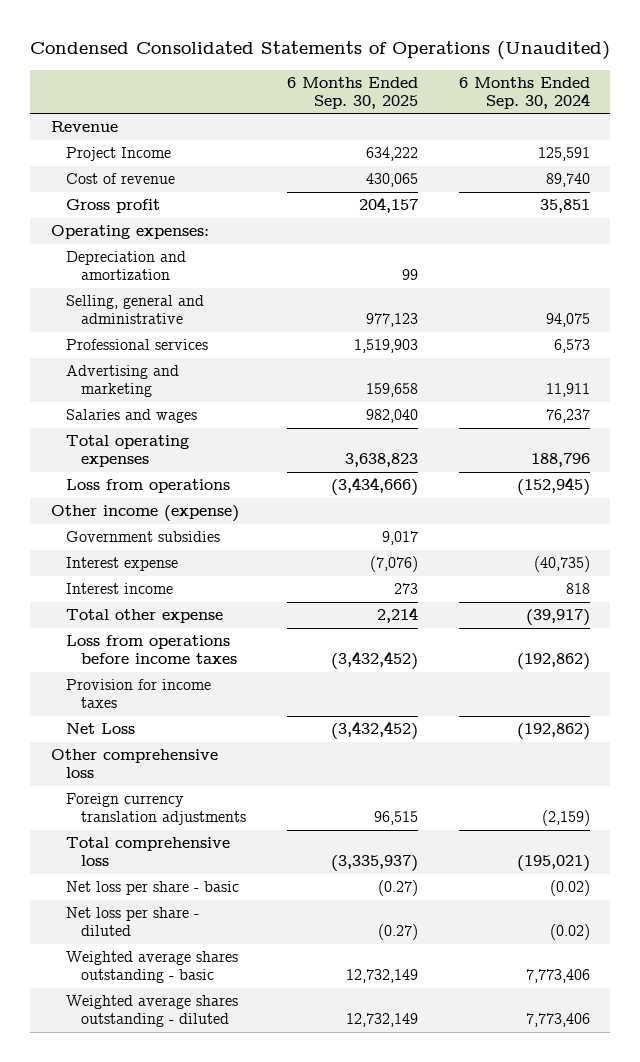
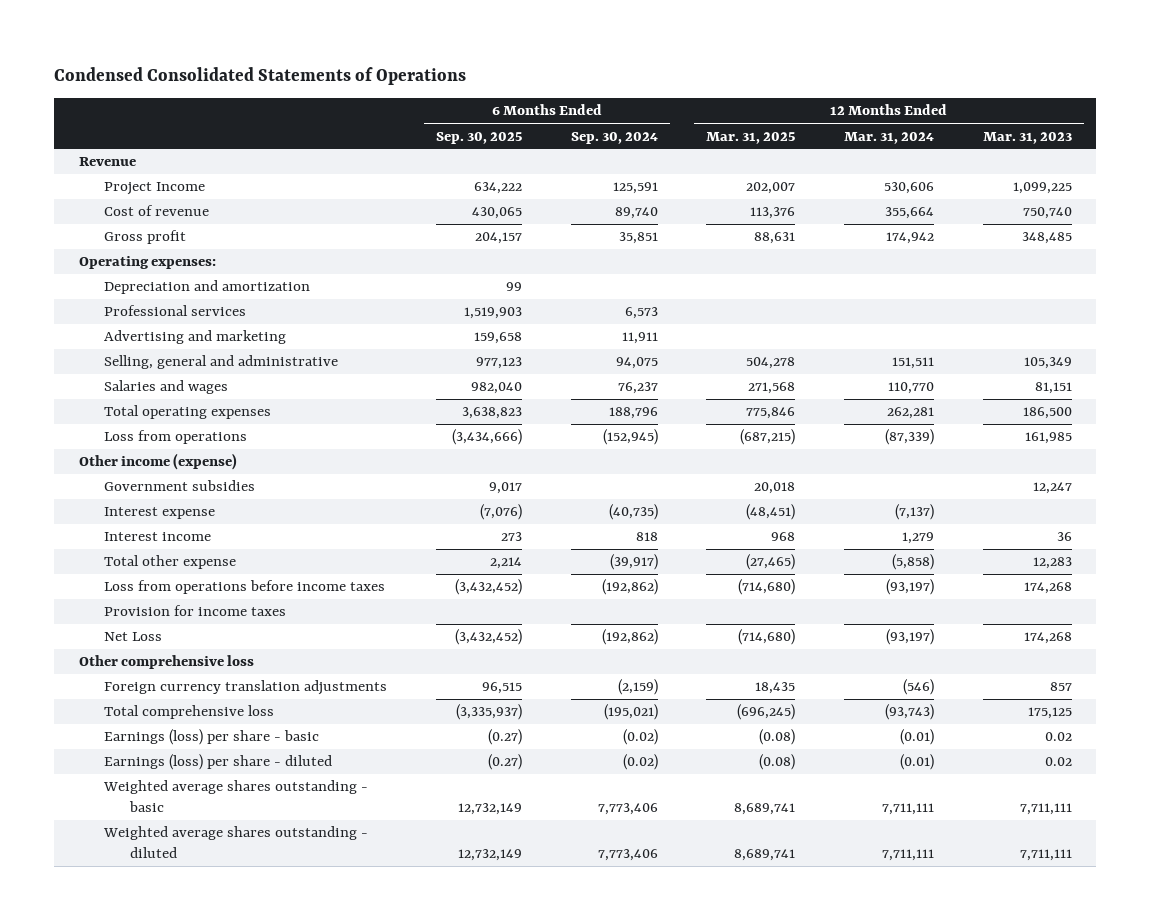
- Condensed Consolidated Statements of Operations (Unaudited)
+ Condensed Consolidated Statements of Operations
- | 6 Months Ended Sep. 30, 2025 | 6 Months Ended Sep. 30, 2024
+ | 6 Months Ended Sep. 30, 2025 | 6 Months Ended Sep. 30, 2024 | 12 Months Ended Mar. 31, 2025 | 12 Months Ended Mar. 31, 2024 | 12 Months Ended Mar. 31, 2023
moved down: Selling, general and administrative | 977,123 | 94,075 | 504,278 | 151,511 | 105,349
- Net loss per share - basic | (0.27) | (0.02)
- Net loss per share - diluted | (0.27) | (0.02)
+ Earnings (loss) per share - basic | (0.27) | (0.02) | (0.08) | (0.01) | 0.02
+ Earnings (loss) per share - diluted | (0.27) | (0.02) | (0.08) | (0.01) | 0.02

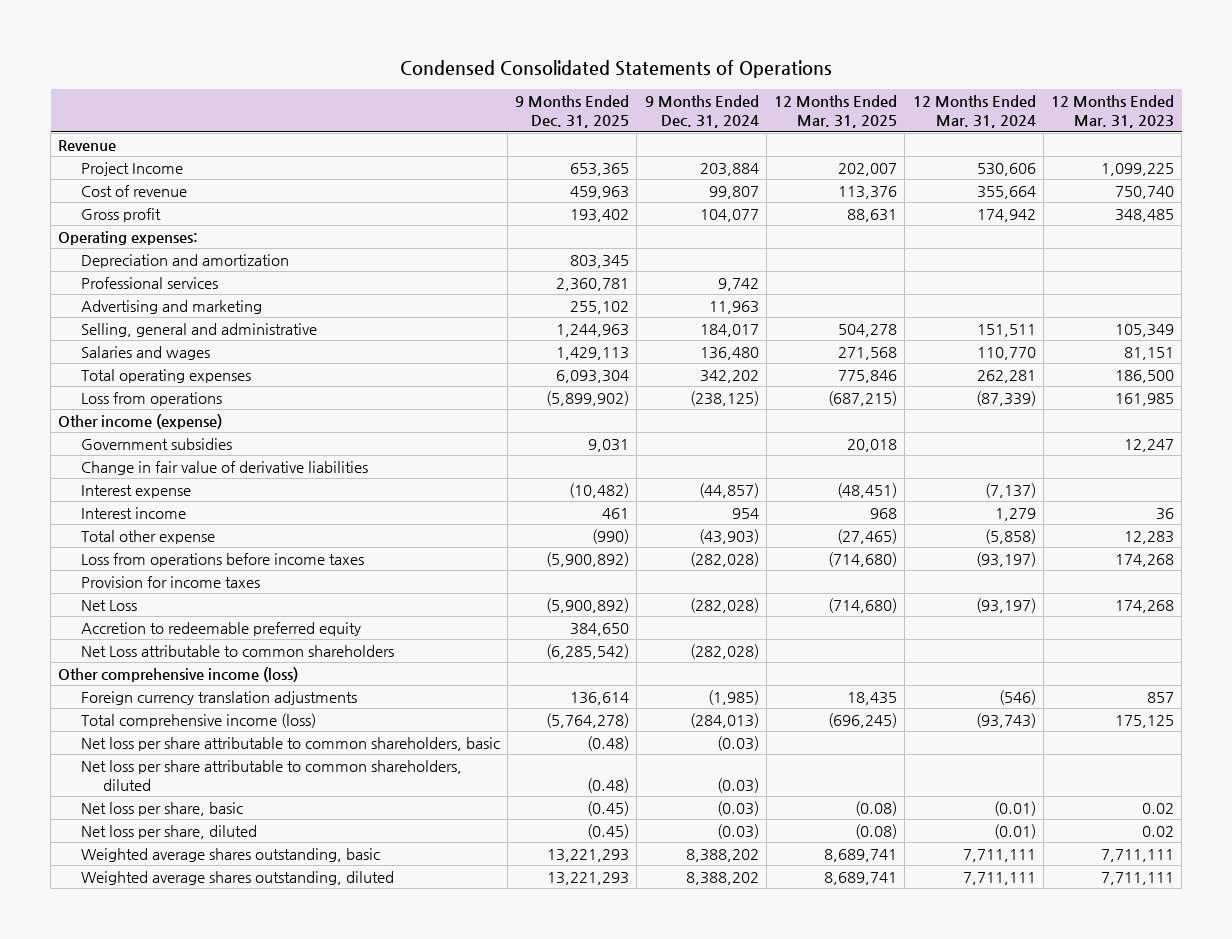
- | 6 Months Ended Sep. 30, 2025 | 6 Months Ended Sep. 30, 2024 | 12 Months Ended Mar. 31, 2025 | 12 Months Ended Mar. 31, 2024 | 12 Months Ended Mar. 31, 2023
+ | 9 Months Ended Dec. 31, 2025 | 9 Months Ended Dec. 31, 2024 | 12 Months Ended Mar. 31, 2025 | 12 Months Ended Mar. 31, 2024 | 12 Months Ended Mar. 31, 2023
+ Change in fair value of derivative liabilities
- Other comprehensive loss
+ Accretion to redeemable preferred equity | 384,650 | | | |
+ Net Loss attributable to common shareholders | (6,285,542) | (282,028) | | |
+ Other comprehensive income (loss)
- Total comprehensive loss | (3,335,937) | (195,021) | (696,245) | (93,743) | 175,125
- Earnings (loss) per share - basic | (0.27) | (0.02) | (0.08) | (0.01) | 0.02
- Earnings (loss) per share - diluted | (0.27) | (0.02) | (0.08) | (0.01) | 0.02
- Weighted average shares outstanding - basic | 12,732,149 | 7,773,406 | 8,689,741 | 7,711,111 | 7,711,111
- Weighted average shares outstanding - diluted | 12,732,149 | 7,773,406 | 8,689,741 | 7,711,111 | 7,711,111
+ Total comprehensive income (loss) | (5,764,278) | (284,013) | (696,245) | (93,743) | 175,125
+ Net loss per share attributable to common shareholders, basic | (0.48) | (0.03) | | |
+ Net loss per share attributable to common shareholders, diluted | (0.48) | (0.03) | | |
+ Net loss per share, basic | (0.45) | (0.03) | (0.08) | (0.01) | 0.02
+ Net loss per share, diluted | (0.45) | (0.03) | (0.08) | (0.01) | 0.02
+ Weighted average shares outstanding, basic | 13,221,293 | 8,388,202 | 8,689,741 | 7,711,111 | 7,711,111
+ Weighted average shares outstanding, diluted | 13,221,293 | 8,388,202 | 8,689,741 | 7,711,111 | 7,711,111

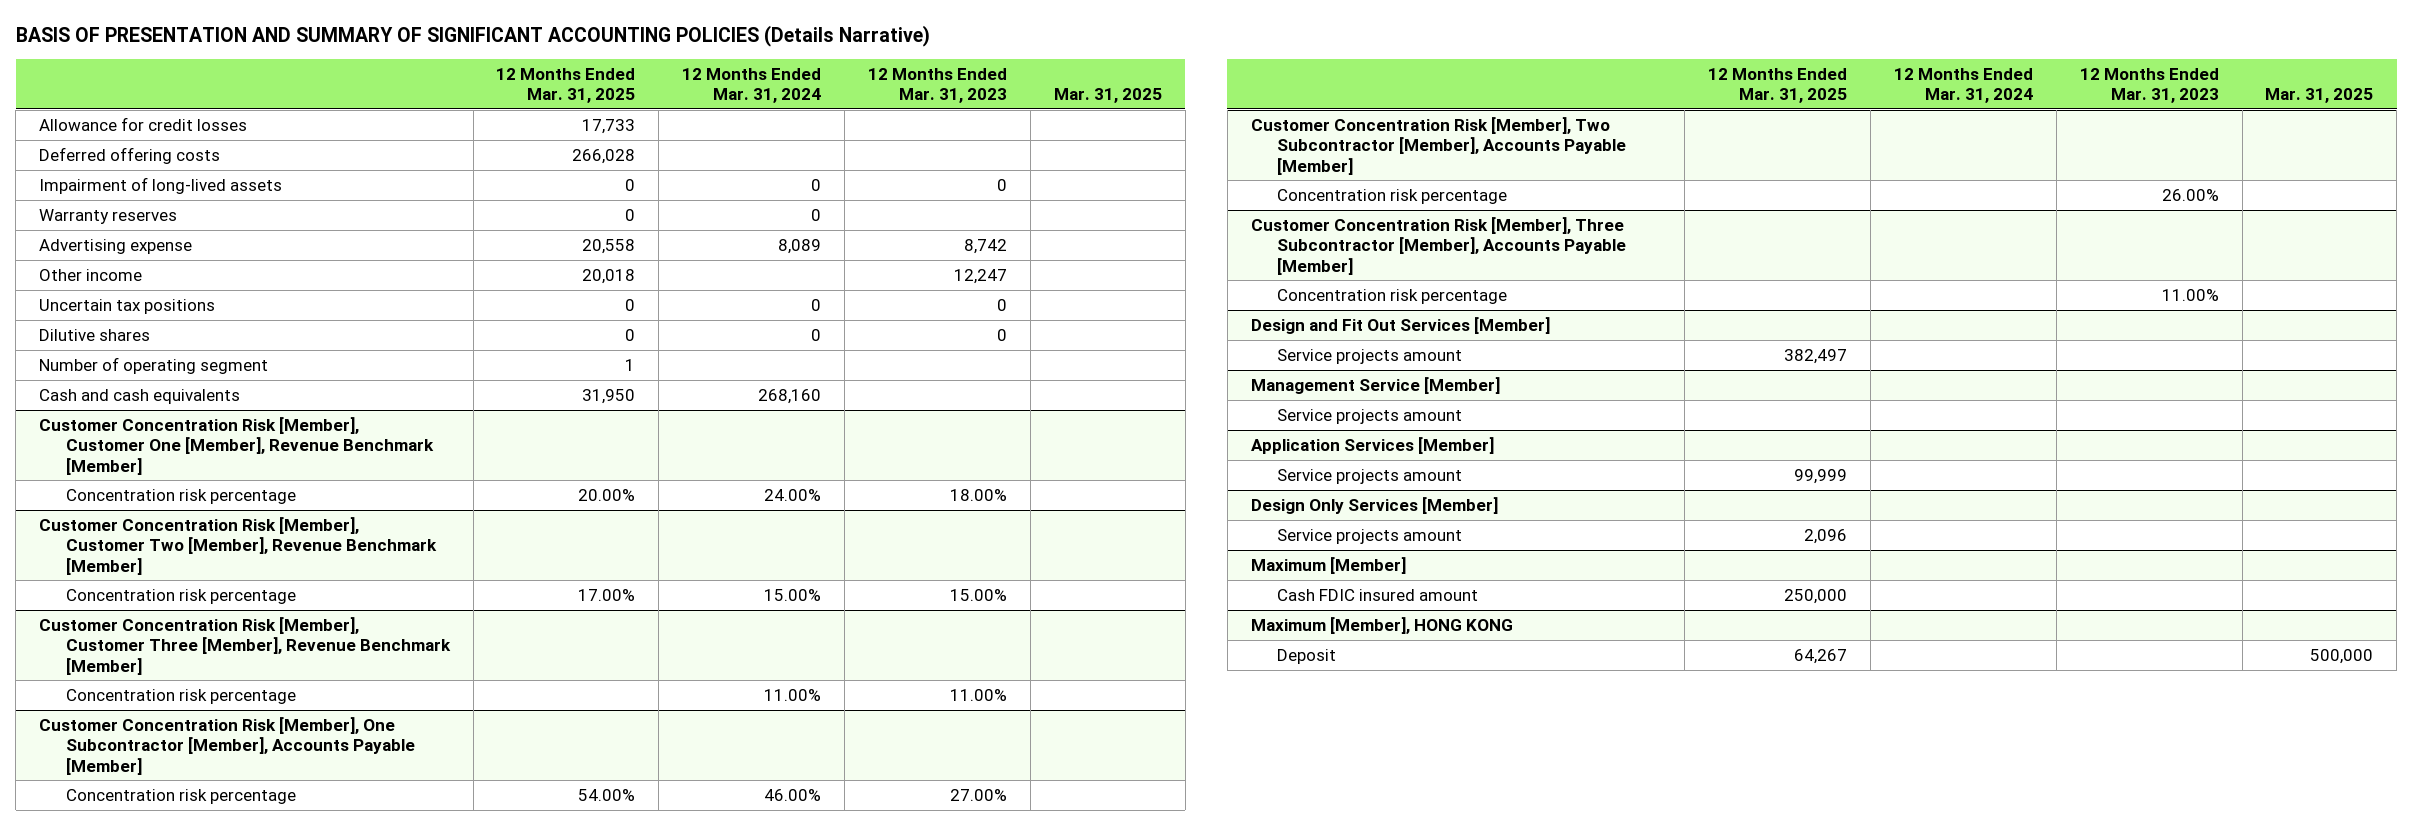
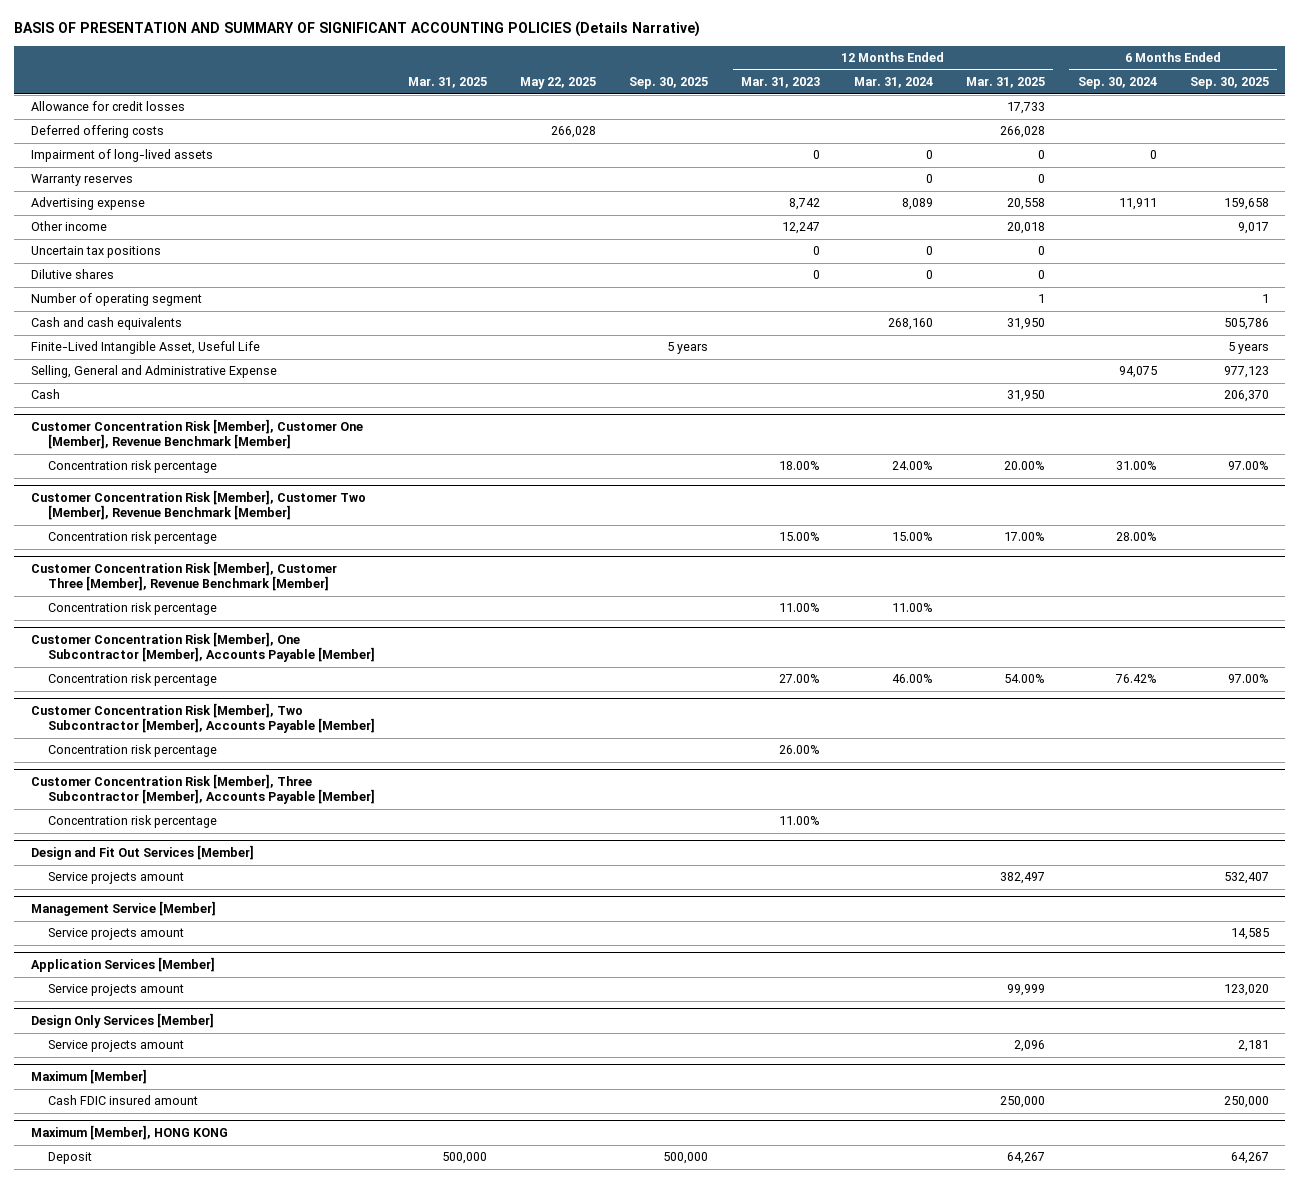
- | 12 Months Ended Mar. 31, 2025 | 12 Months Ended Mar. 31, 2024 | 12 Months Ended Mar. 31, 2023 | Mar. 31, 2025
+ | Mar. 31, 2025 | May 22, 2025 | Sep. 30, 2025 | 12 Months Ended Mar. 31, 2023 | 12 Months Ended Mar. 31, 2024 | 12 Months Ended Mar. 31, 2025 | 6 Months Ended Sep. 30, 2024 | 6 Months Ended Sep. 30, 2025
+ Finite-Lived Intangible Asset, Useful Life | | | 5 years | | | | | 5 years
+ Selling, General and Administrative Expense | | | | | | | 94,075 | 977,123
+ Cash | | | | | | 31,950 | | 206,370

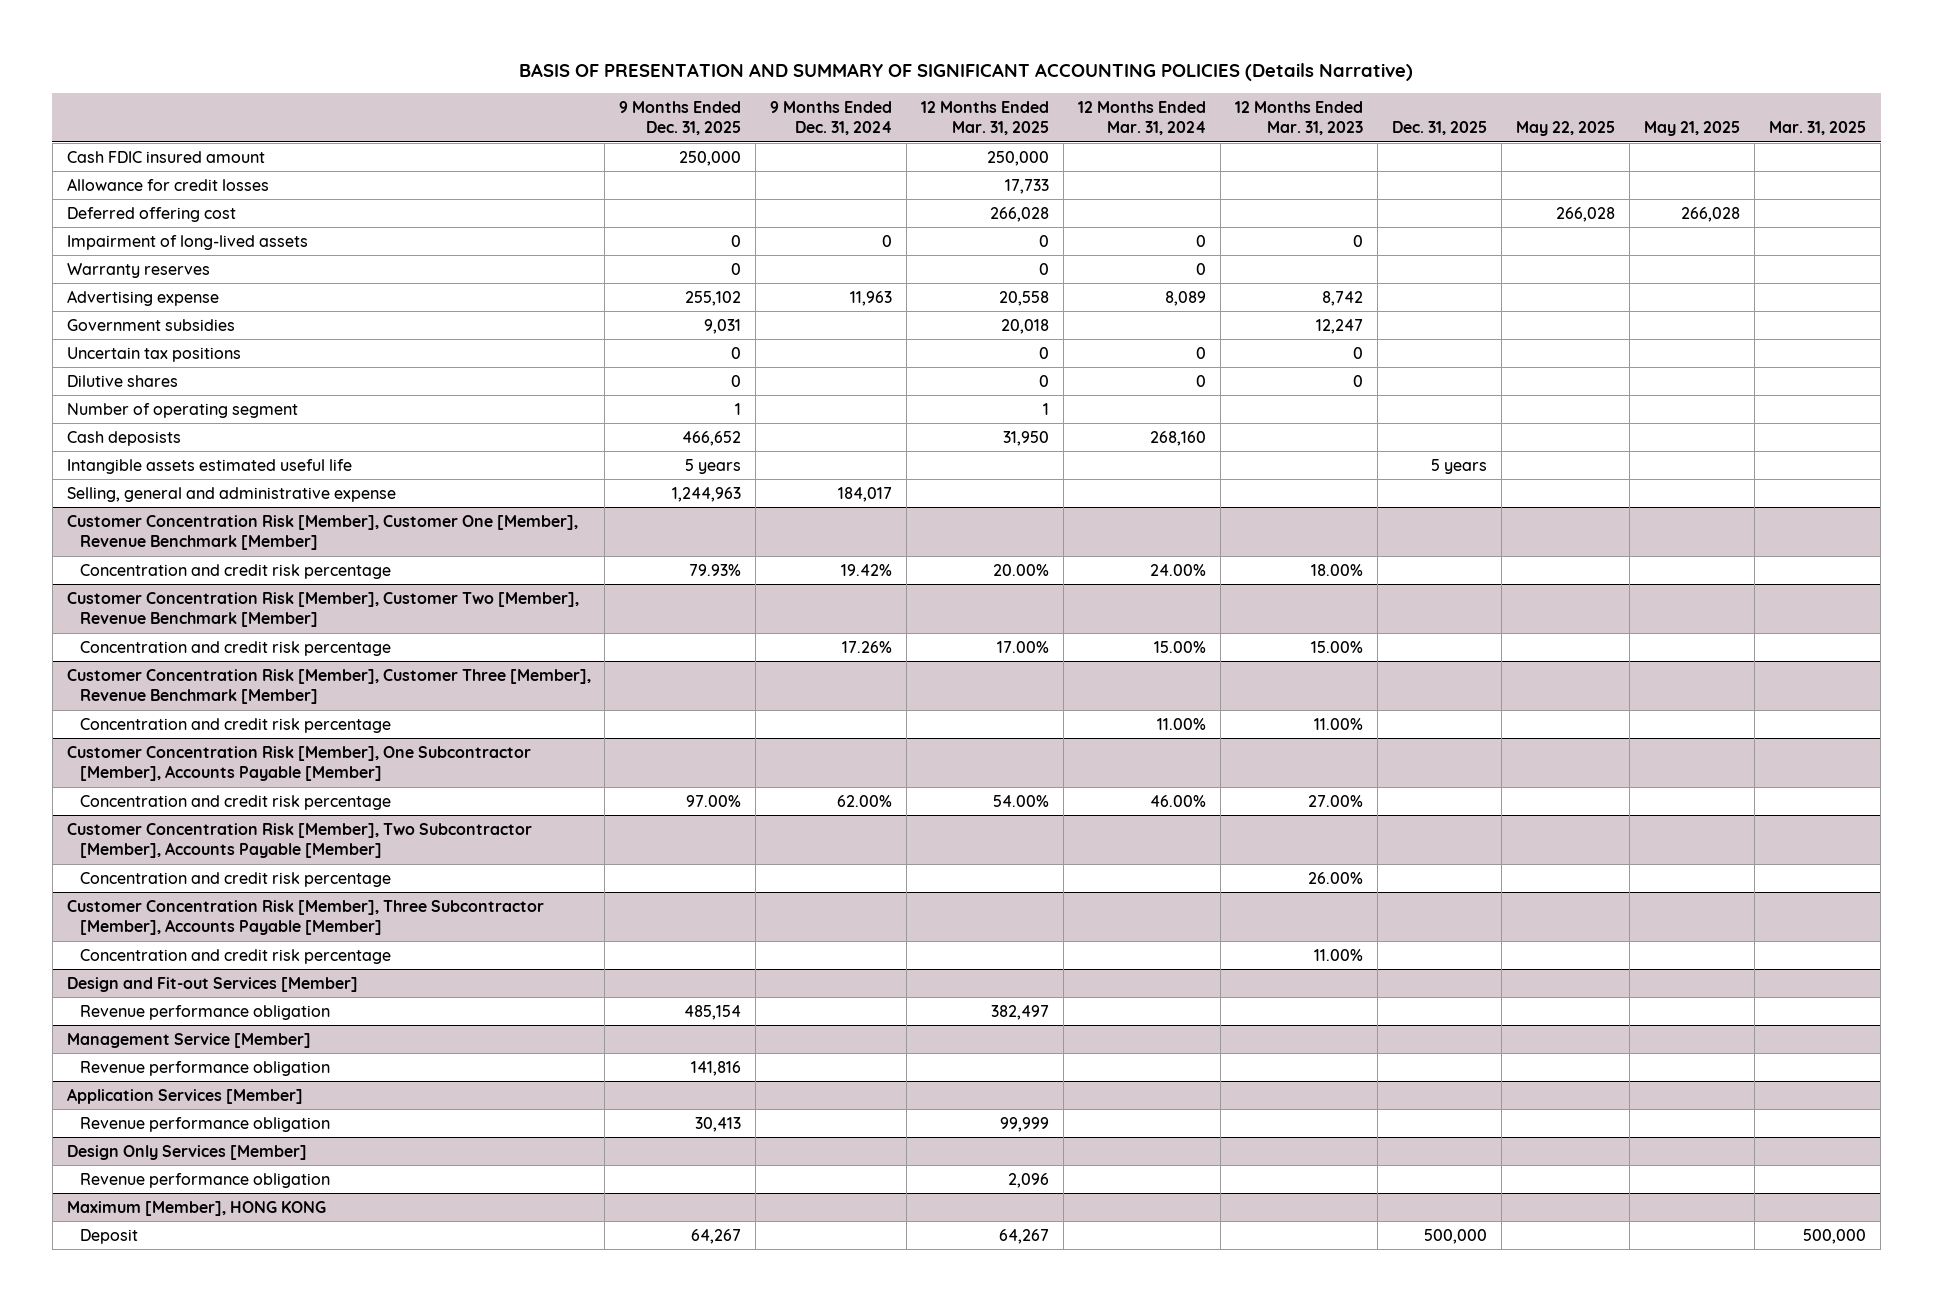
- | Mar. 31, 2025 | May 22, 2025 | Sep. 30, 2025 | 12 Months Ended Mar. 31, 2023 | 12 Months Ended Mar. 31, 2024 | 12 Months Ended Mar. 31, 2025 | 6 Months Ended Sep. 30, 2024 | 6 Months Ended Sep. 30, 2025
+ | 9 Months Ended Dec. 31, 2025 | 9 Months Ended Dec. 31, 2024 | 12 Months Ended Mar. 31, 2025 | 12 Months Ended Mar. 31, 2024 | 12 Months Ended Mar. 31, 2023 | Dec. 31, 2025 | May 22, 2025 | May 21, 2025 | Mar. 31, 2025
+ Cash FDIC insured amount | 250,000 | | 250,000 | | | | | |
- Deferred offering costs | | 266,028 | | | | 266,028 | |
+ Deferred offering cost | | | 266,028 | | | | 266,028 | 266,028 |
- Other income | | | | 12,247 | | 20,018 | | 9,017
+ Government subsidies | 9,031 | | 20,018 | | 12,247 | | | |
- Cash and cash equivalents | | | | | 268,160 | 31,950 | | 505,786
- Finite-Lived Intangible Asset, Useful Life | | | 5 years | | | | | 5 years
- Selling, General and Administrative Expense | | | | | | | 94,075 | 977,123
- Cash | | | | | | 31,950 | | 206,370
+ Cash deposists | 466,652 | | 31,950 | 268,160 | | | | |
+ Intangible assets estimated useful life | 5 years | | | | | 5 years | | |
+ Selling, general and administrative expense | 1,244,963 | 184,017 | | | | | | |
@ Customer Concentration Risk [Member], Customer One [Member], Revenue Benchmark [Member]
- Concentration risk percentage | | | | 18.00% | 24.00% | 20.00% | 31.00% | 97.00%
+ Concentration and credit risk percentage | 79.93% | 19.42% | 20.00% | 24.00% | 18.00% | | | |
@ Customer Concentration Risk [Member], Customer Two [Member], Revenue Benchmark [Member]
- Concentration risk percentage | | | | 15.00% | 15.00% | 17.00% | 28.00% |
+ Concentration and credit risk percentage | | 17.26% | 17.00% | 15.00% | 15.00% | | | |
@ Customer Concentration Risk [Member], Customer Three [Member], Revenue Benchmark [Member]
- Concentration risk percentage | | | | 11.00% | 11.00% | | |
+ Concentration and credit risk percentage | | | | 11.00% | 11.00% | | | |
@ Customer Concentration Risk [Member], One Subcontractor [Member], Accounts Payable [Member]
- Concentration risk percentage | | | | 27.00% | 46.00% | 54.00% | 76.42% | 97.00%
+ Concentration and credit risk percentage | 97.00% | 62.00% | 54.00% | 46.00% | 27.00% | | | |
@ Customer Concentration Risk [Member], Two Subcontractor [Member], Accounts Payable [Member]
- Concentration risk percentage | | | | 26.00% | | | |
+ Concentration and credit risk percentage | | | | | 26.00% | | | |
@ Customer Concentration Risk [Member], Three Subcontractor [Member], Accounts Payable [Member]
- Concentration risk percentage | | | | 11.00% | | | |
- Design and Fit Out Services [Member]
- Service projects amount | | | | | | 382,497 | | 532,407
@ Customer Concentration Risk [Member], Three Subcontractor [Member], Accounts Payable [Member]
+ Concentration and credit risk percentage | | | | | 11.00% | | | |
+ Design and Fit-out Services [Member]
+ Revenue performance obligation | 485,154 | | 382,497 | | | | | |
@ Management Service [Member]
- Service projects amount | | | | | | | | 14,585
+ Revenue performance obligation | 141,816 | | | | | | | |
@ Application Services [Member]
- Service projects amount | | | | | | 99,999 | | 123,020
+ Revenue performance obligation | 30,413 | | 99,999 | | | | | |
@ Design Only Services [Member]
- Service projects amount | | | | | | 2,096 | | 2,181
- Maximum [Member]
- Cash FDIC insured amount | | | | | | 250,000 | | 250,000
@ Design Only Services [Member]
+ Revenue performance obligation | | | 2,096 | | | | | |

